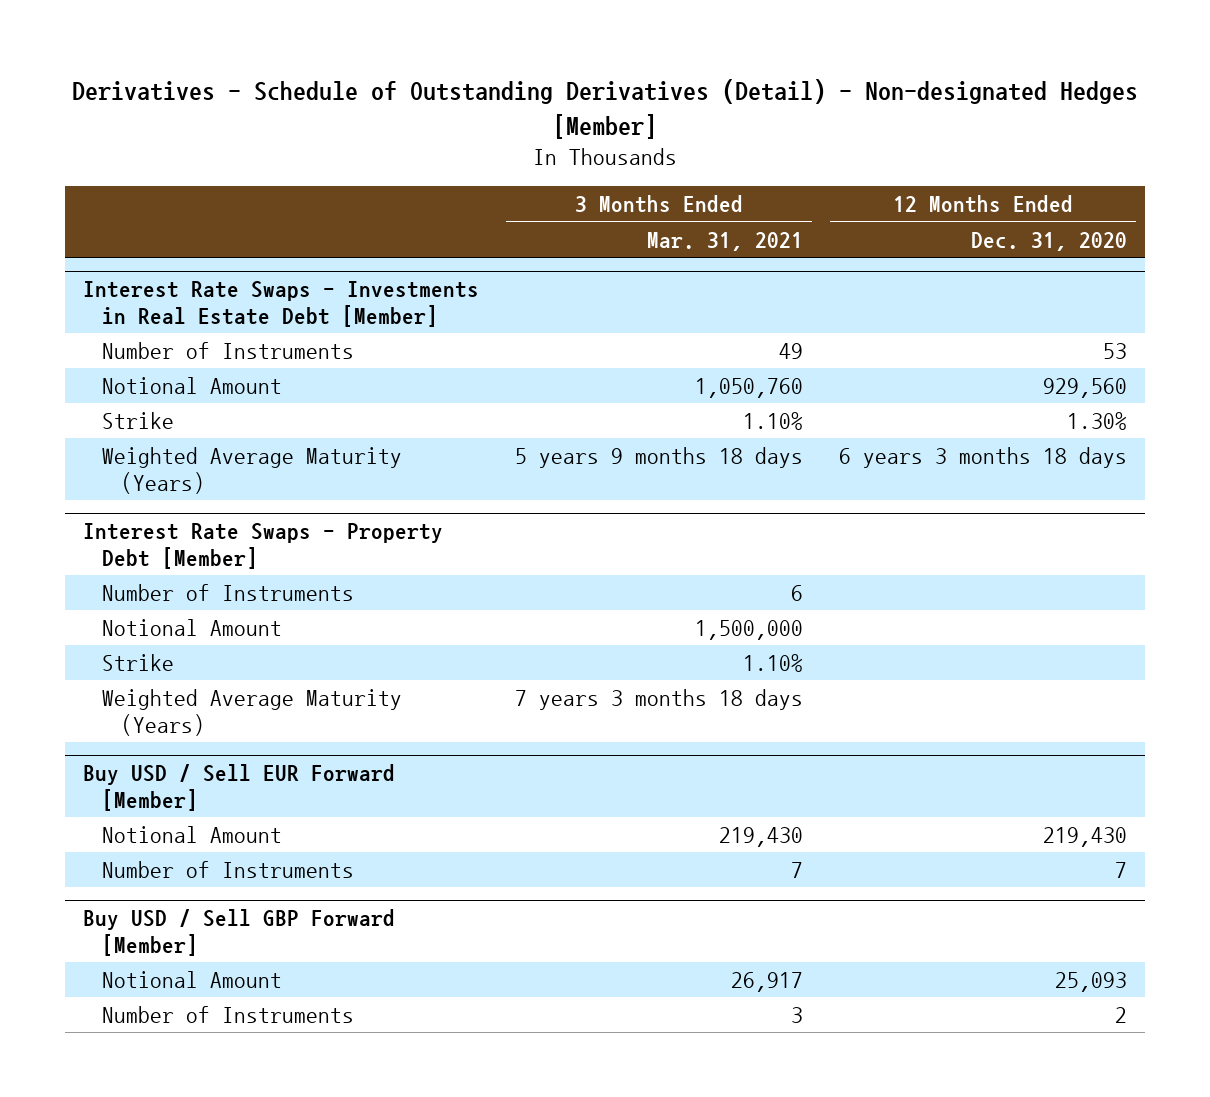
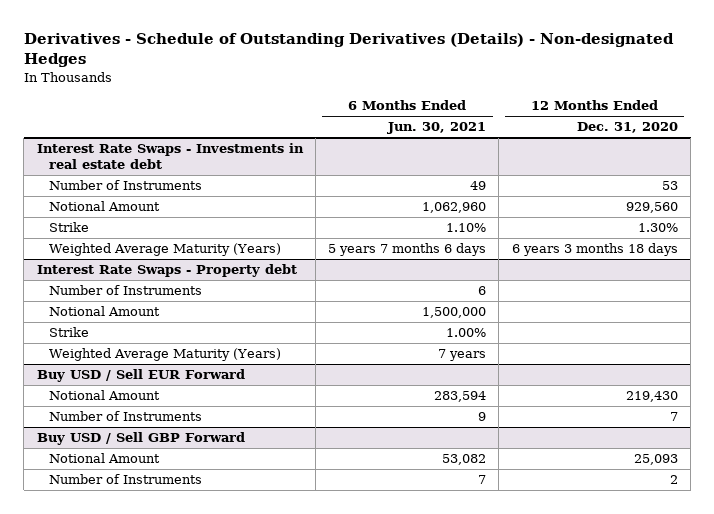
- Derivatives - Schedule of Outstanding Derivatives (Detail) - Non-designated Hedges [Member]
+ Derivatives - Schedule of Outstanding Derivatives (Details) - Non-designated Hedges
- | 3 Months Ended Mar. 31, 2021 | 12 Months Ended Dec. 31, 2020
+ | 6 Months Ended Jun. 30, 2021 | 12 Months Ended Dec. 31, 2020
- Interest Rate Swaps - Investments in Real Estate Debt [Member]
+ Interest Rate Swaps - Investments in real estate debt
- Interest Rate Swaps - Property Debt [Member]
+ Interest Rate Swaps - Property debt
- Buy USD / Sell EUR Forward [Member]
+ Buy USD / Sell EUR Forward
- Buy USD / Sell GBP Forward [Member]
+ Buy USD / Sell GBP Forward

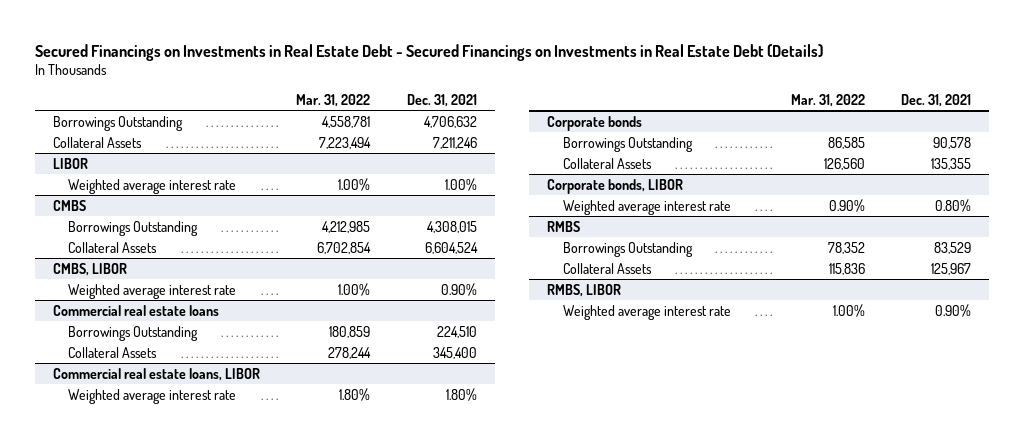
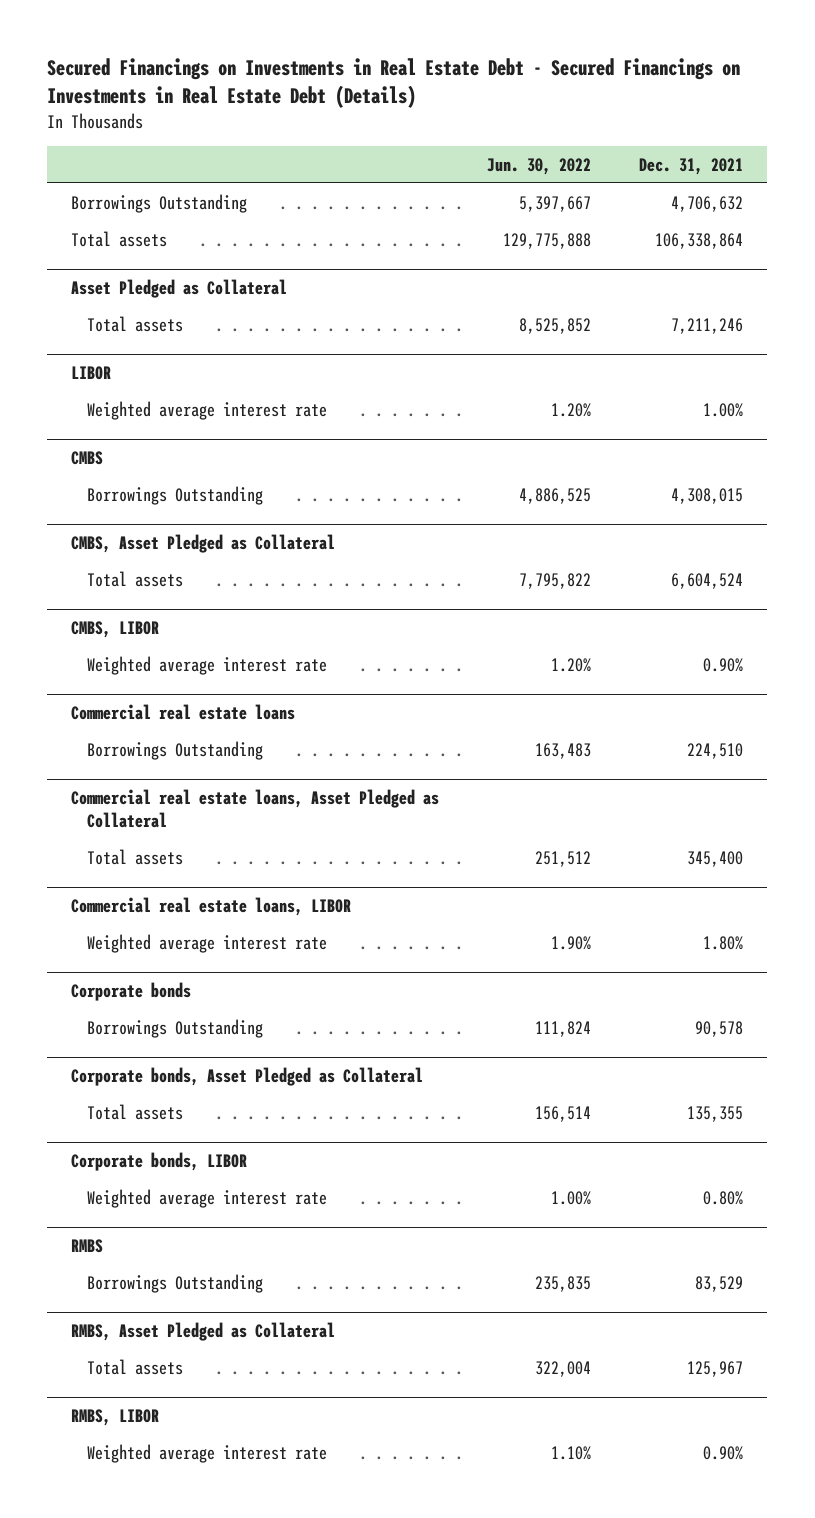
- | Mar. 31, 2022 | Dec. 31, 2021
+ | Jun. 30, 2022 | Dec. 31, 2021
- Collateral Assets | 7,223,494 | 7,211,246
+ Total assets | 129,775,888 | 106,338,864
+ Asset Pledged as Collateral
+ Total assets | 8,525,852 | 7,211,246
@ CMBS
- Collateral Assets | 6,702,854 | 6,604,524
+ CMBS, Asset Pledged as Collateral
+ Total assets | 7,795,822 | 6,604,524
@ Commercial real estate loans
- Collateral Assets | 278,244 | 345,400
+ Commercial real estate loans, Asset Pledged as Collateral
+ Total assets | 251,512 | 345,400
@ Corporate bonds
- Collateral Assets | 126,560 | 135,355
+ Corporate bonds, Asset Pledged as Collateral
+ Total assets | 156,514 | 135,355
@ RMBS
- Collateral Assets | 115,836 | 125,967
+ RMBS, Asset Pledged as Collateral
+ Total assets | 322,004 | 125,967

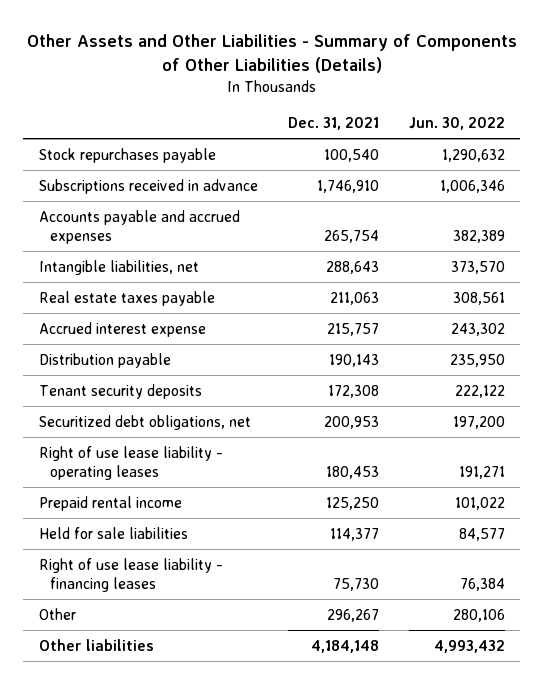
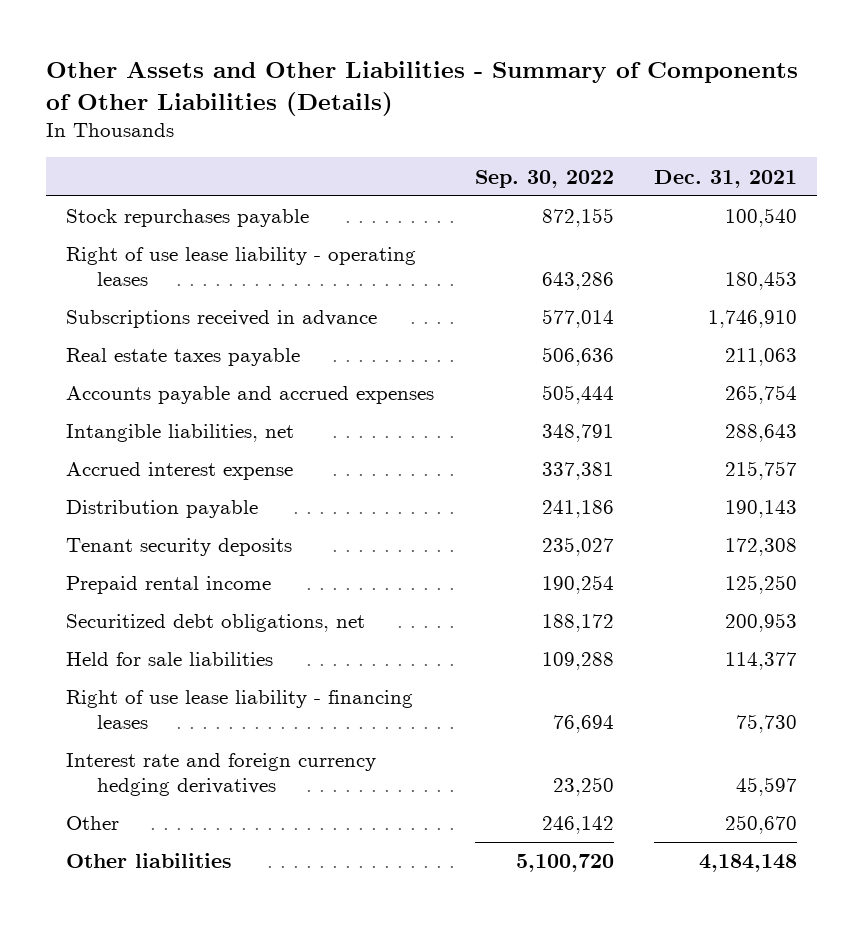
- | Dec. 31, 2021 | Jun. 30, 2022
+ | Sep. 30, 2022 | Dec. 31, 2021
moved up: Right of use lease liability - operating leases | 643,286 | 180,453
moved up: Real estate taxes payable | 506,636 | 211,063
moved down: Securitized debt obligations, net | 188,172 | 200,953
- Other | 296,267 | 280,106
+ Interest rate and foreign currency hedging derivatives | 23,250 | 45,597
+ Other | 246,142 | 250,670

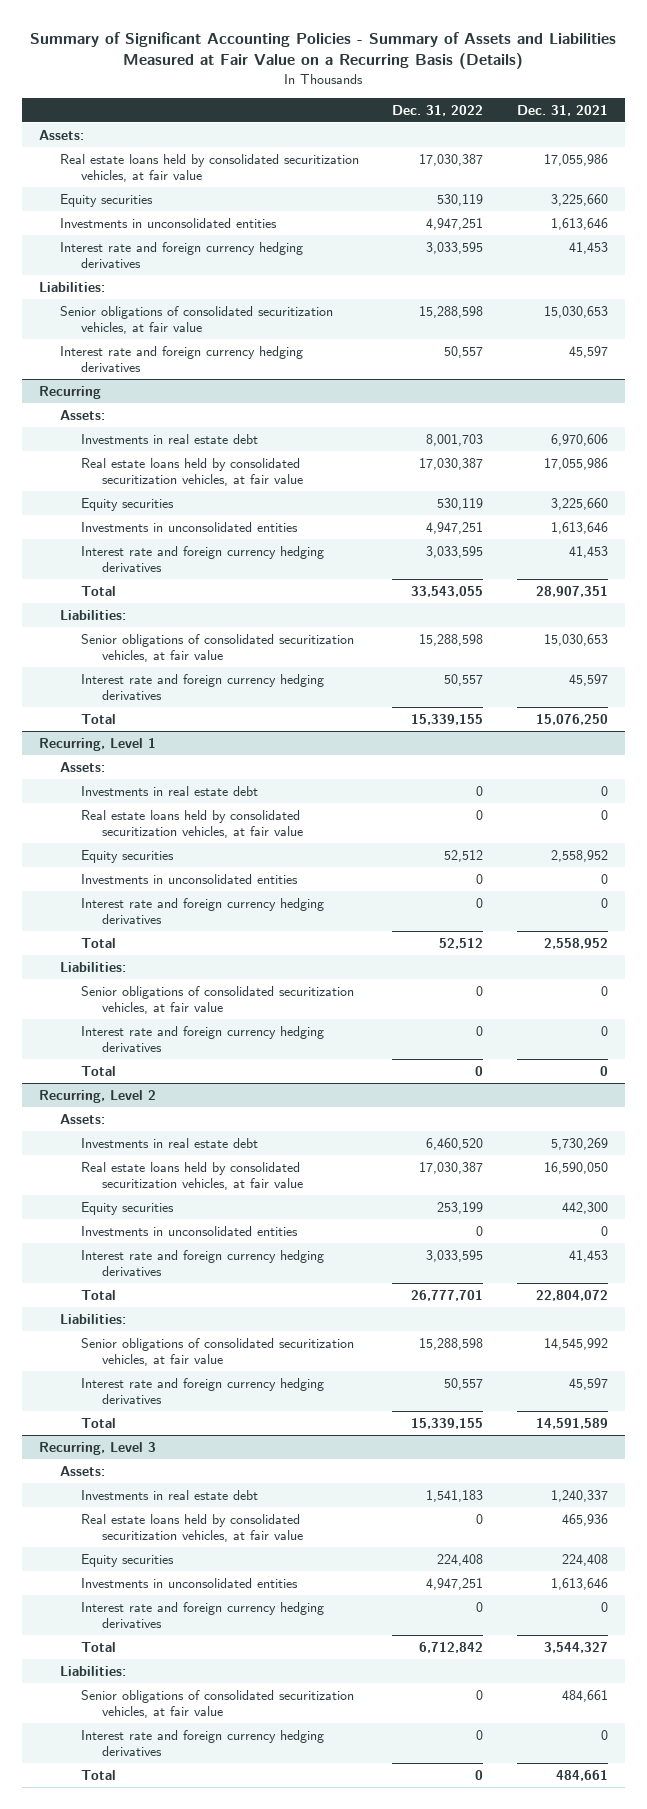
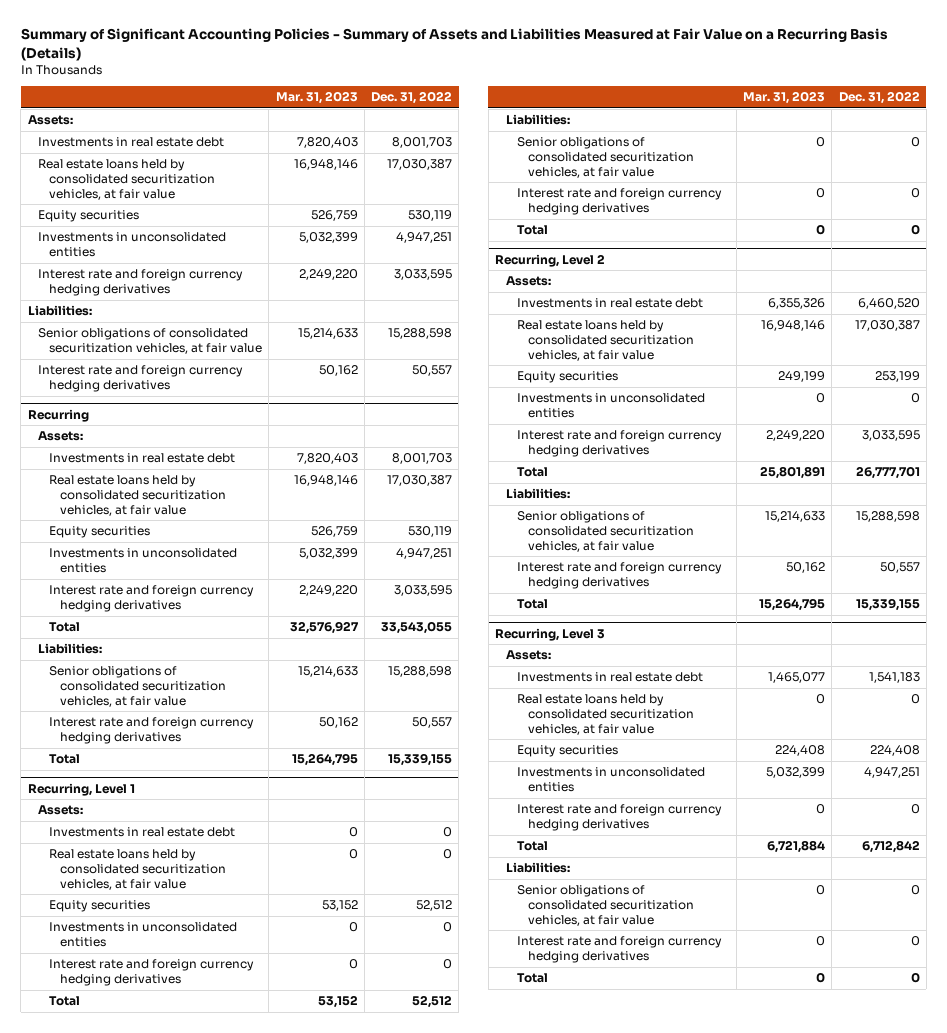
- | Dec. 31, 2022 | Dec. 31, 2021
+ | Mar. 31, 2023 | Dec. 31, 2022
+ Investments in real estate debt | 7,820,403 | 8,001,703

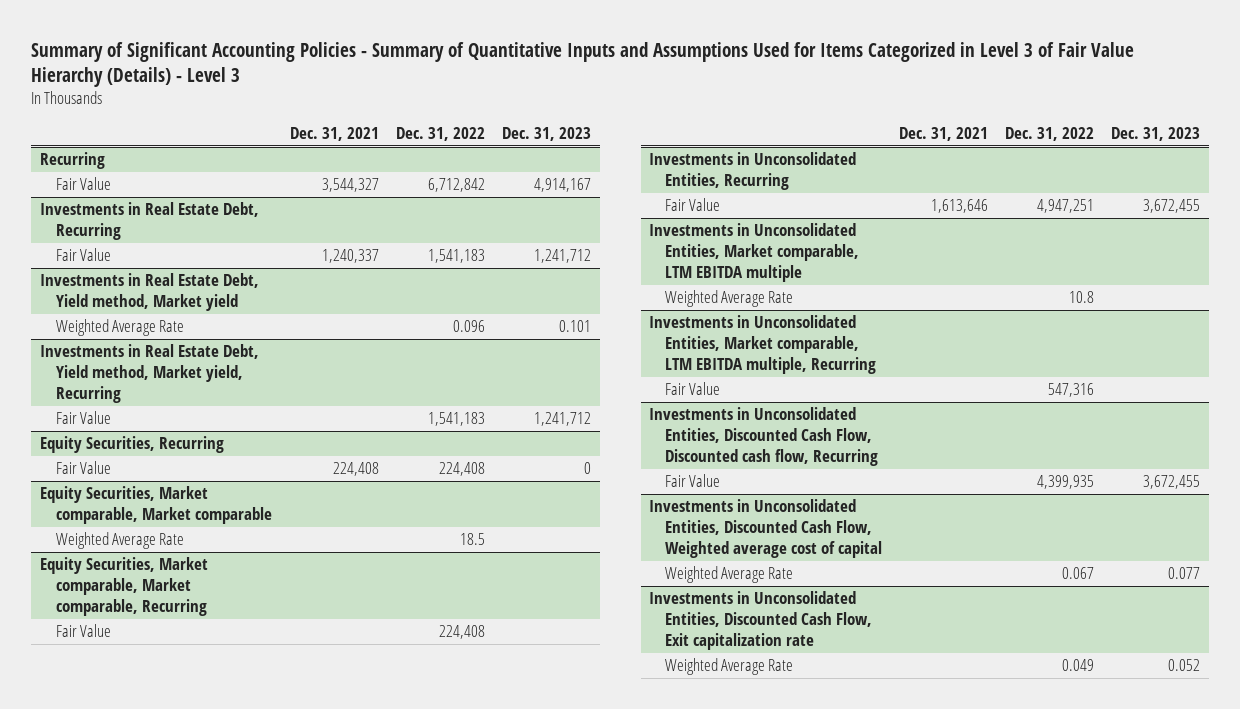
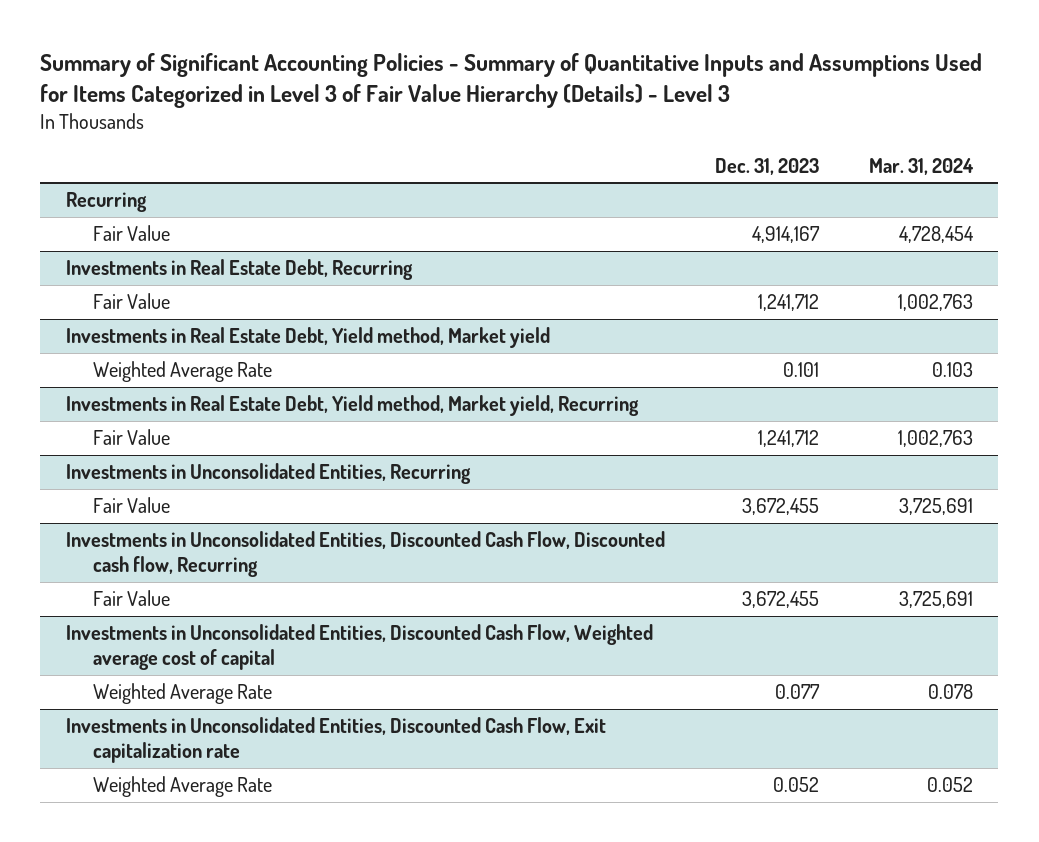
- | Dec. 31, 2021 | Dec. 31, 2022 | Dec. 31, 2023
+ | Dec. 31, 2023 | Mar. 31, 2024
- Equity Securities, Recurring
- Fair Value | 224,408 | 224,408 | 0
- Equity Securities, Market comparable, Market comparable
- Weighted Average Rate | | 18.5 |
- Equity Securities, Market comparable, Market comparable, Recurring
- Fair Value | | 224,408 |
- Investments in Unconsolidated Entities, Market comparable, LTM EBITDA multiple
- Weighted Average Rate | | 10.8 |
- Investments in Unconsolidated Entities, Market comparable, LTM EBITDA multiple, Recurring
- Fair Value | | 547,316 |

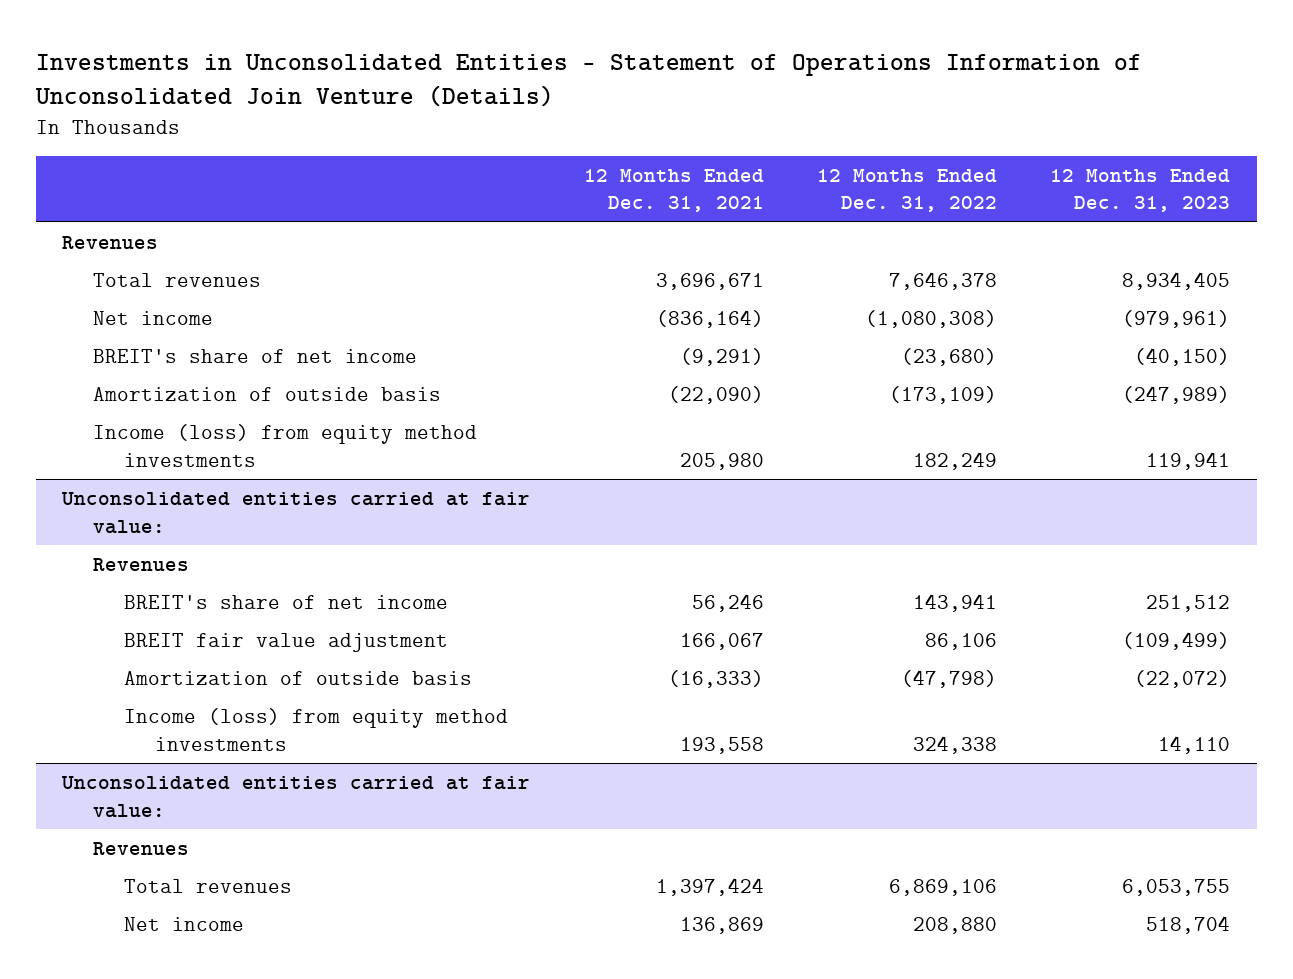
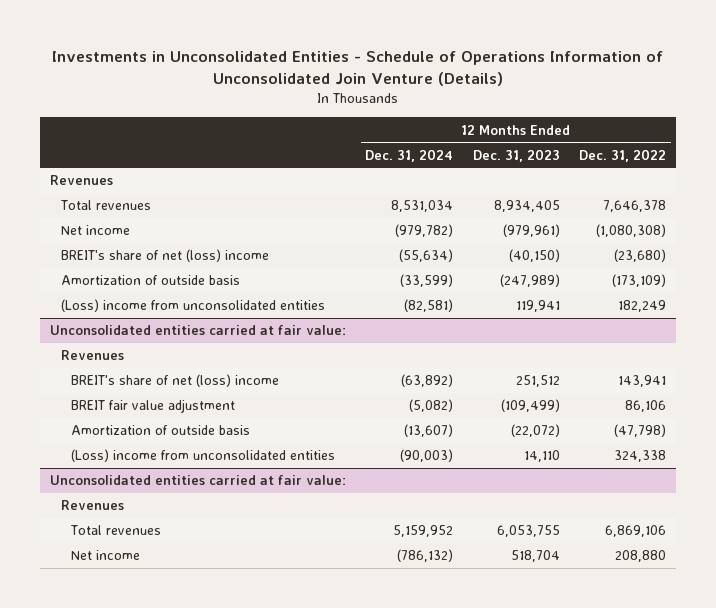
- Investments in Unconsolidated Entities - Statement of Operations Information of Unconsolidated Join Venture (Details)
+ Investments in Unconsolidated Entities - Schedule of Operations Information of Unconsolidated Join Venture (Details)
- | 12 Months Ended Dec. 31, 2021 | 12 Months Ended Dec. 31, 2022 | 12 Months Ended Dec. 31, 2023
+ | 12 Months Ended Dec. 31, 2024 | 12 Months Ended Dec. 31, 2023 | 12 Months Ended Dec. 31, 2022
- BREIT's share of net income | (9,291) | (23,680) | (40,150)
+ BREIT's share of net (loss) income | (55,634) | (40,150) | (23,680)
- Income (loss) from equity method investments | 205,980 | 182,249 | 119,941
+ (Loss) income from unconsolidated entities | (82,581) | 119,941 | 182,249
@ Unconsolidated entities carried at fair value:
- BREIT's share of net income | 56,246 | 143,941 | 251,512
+ BREIT's share of net (loss) income | (63,892) | 251,512 | 143,941
- Income (loss) from equity method investments | 193,558 | 324,338 | 14,110
+ (Loss) income from unconsolidated entities | (90,003) | 14,110 | 324,338

